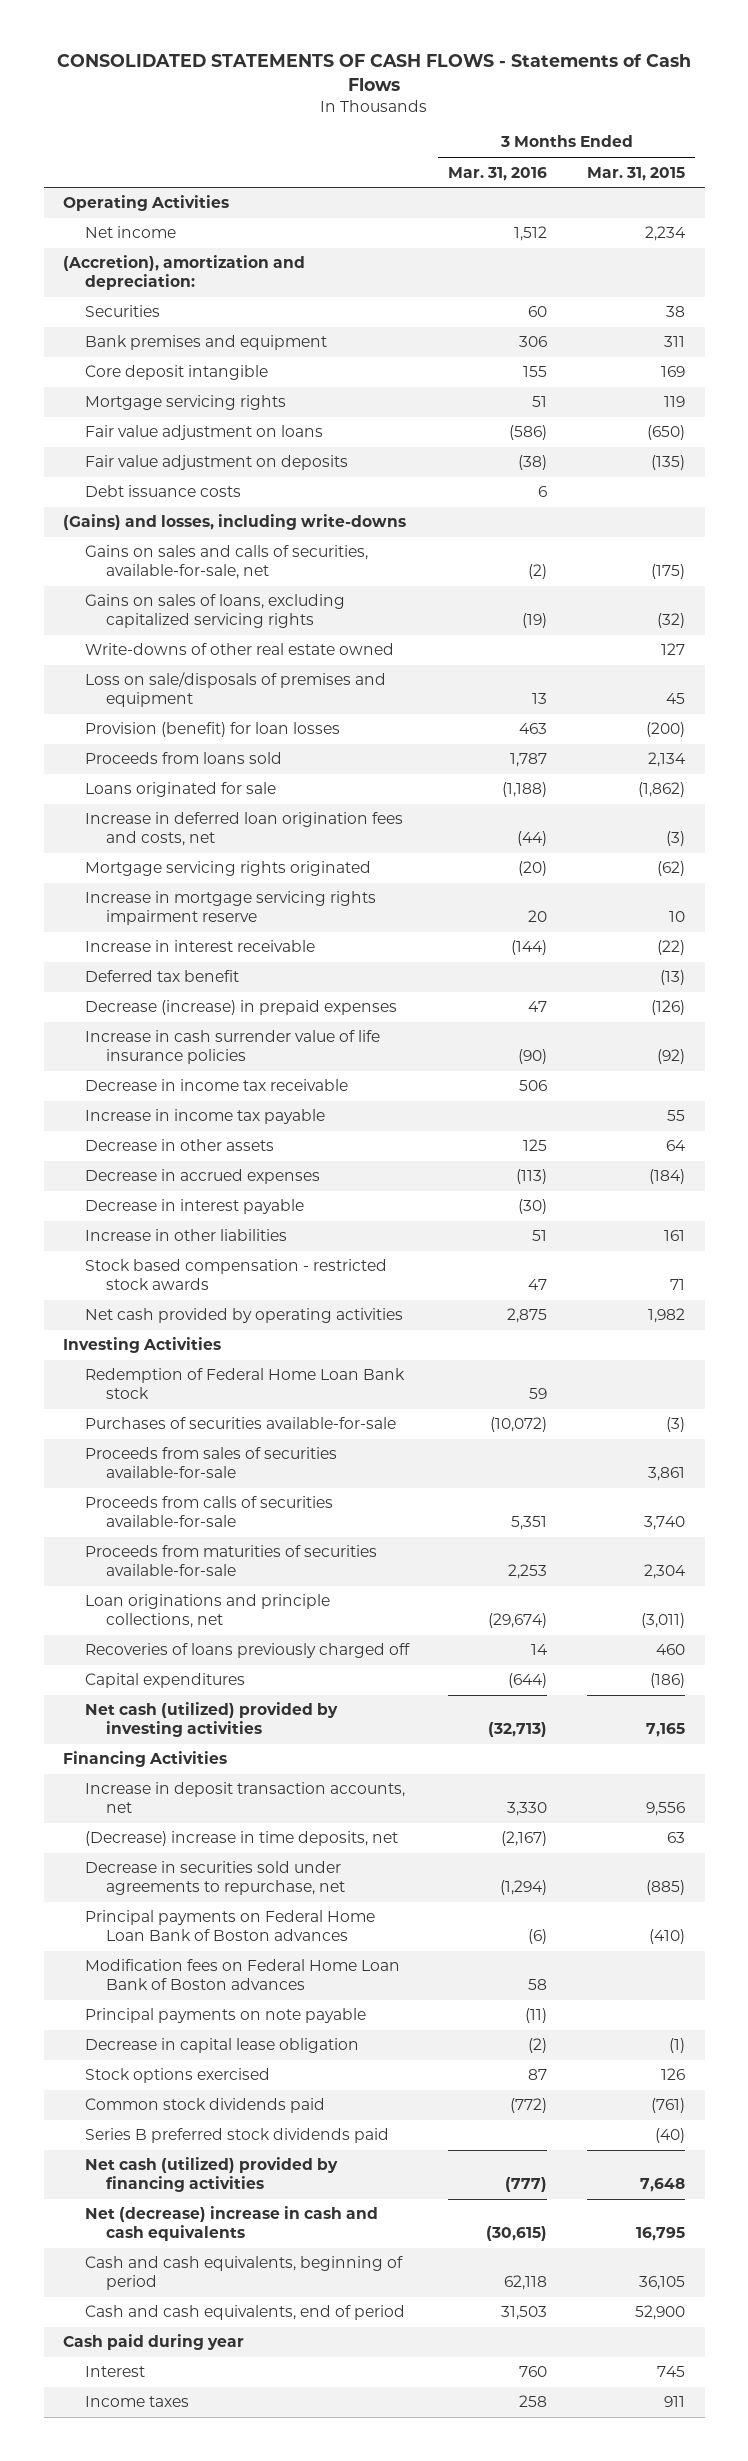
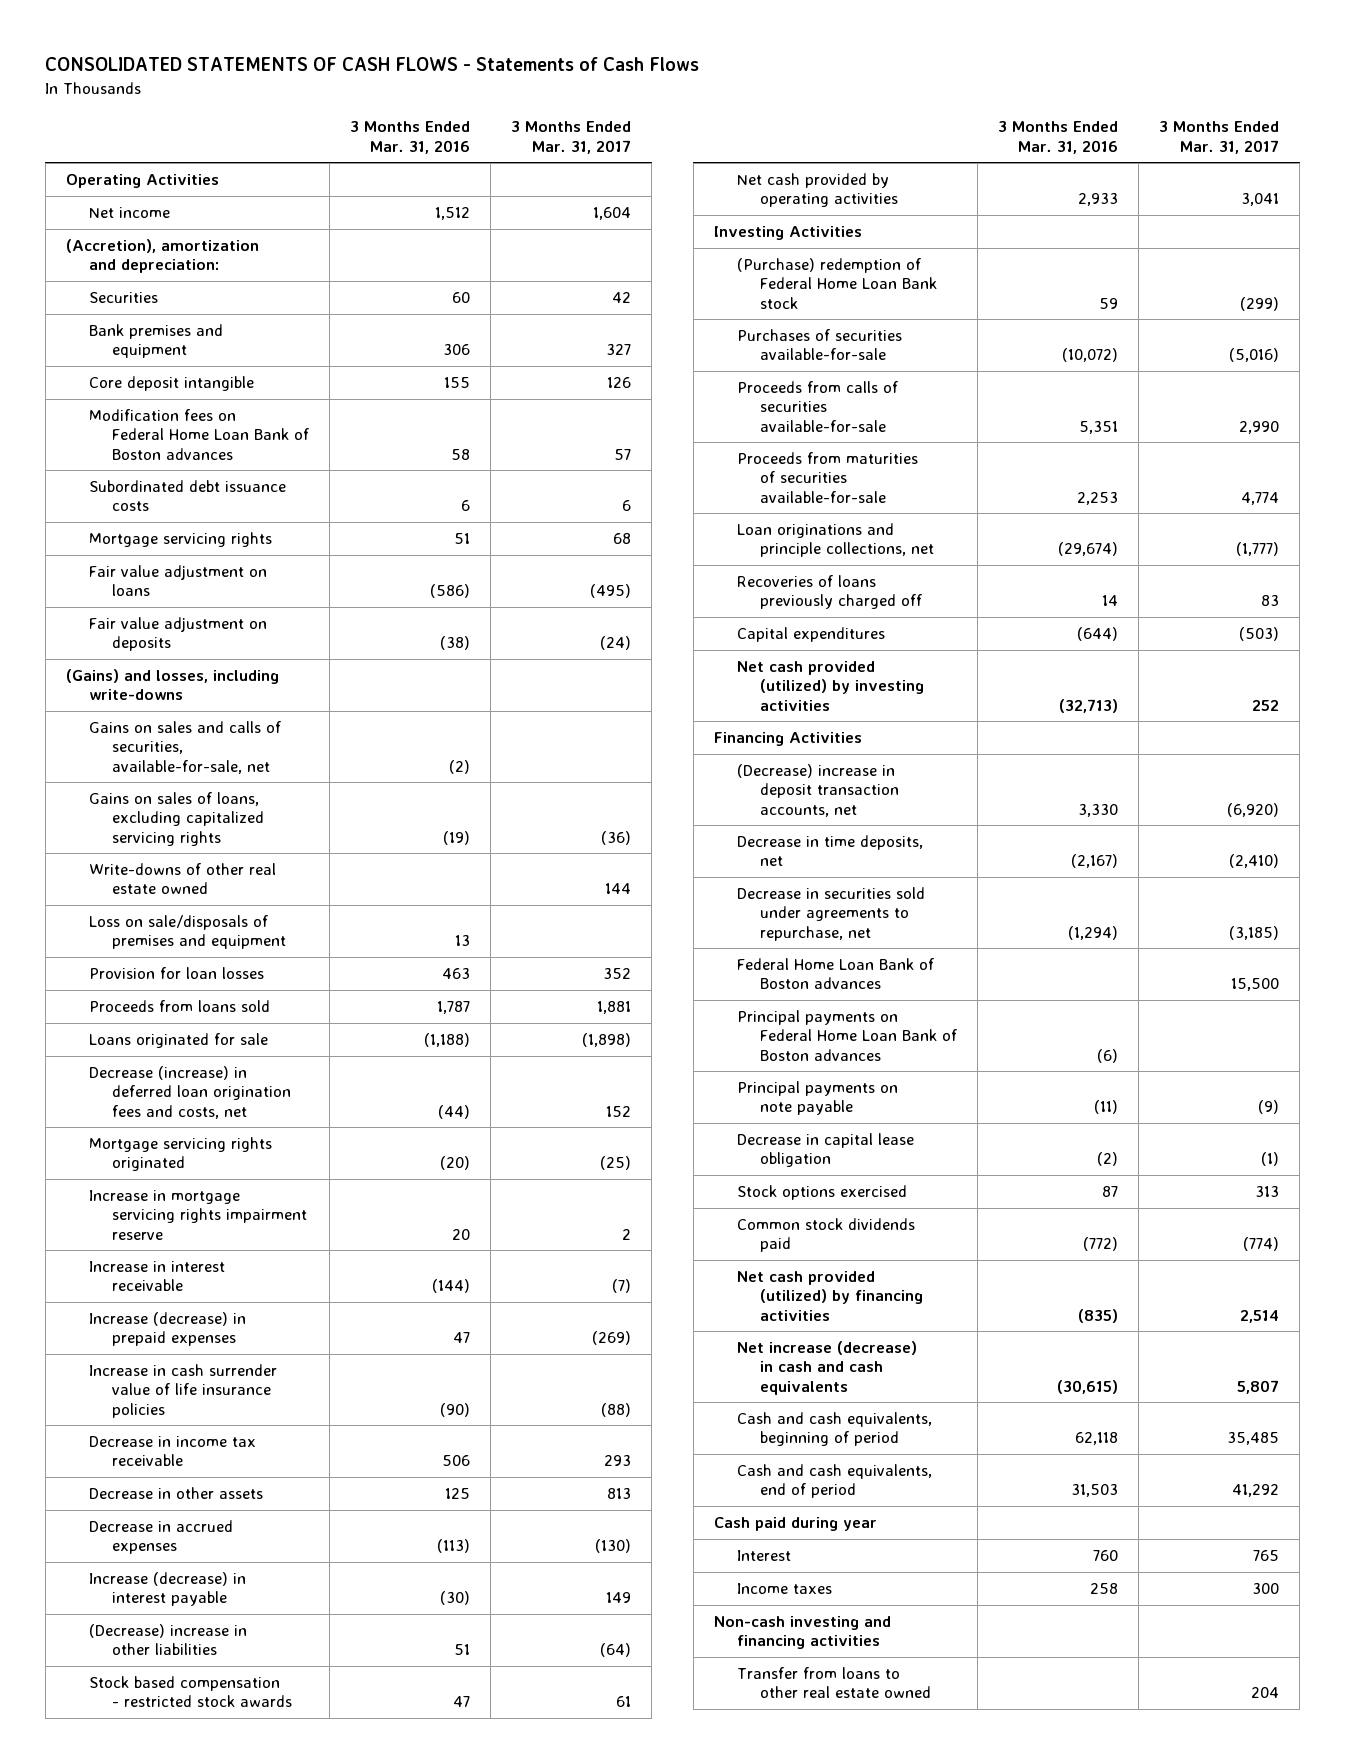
- | 3 Months Ended Mar. 31, 2016 | 3 Months Ended Mar. 31, 2015
+ | 3 Months Ended Mar. 31, 2016 | 3 Months Ended Mar. 31, 2017
moved up: Modification fees on Federal Home Loan Bank of Boston advances | 58 | 57
+ Subordinated debt issuance costs | 6 | 6
- Debt issuance costs | 6 |
- Provision (benefit) for loan losses | 463 | (200)
+ Provision for loan losses | 463 | 352
- Increase in deferred loan origination fees and costs, net | (44) | (3)
+ Decrease (increase) in deferred loan origination fees and costs, net | (44) | 152
- Deferred tax benefit | | (13)
- Decrease (increase) in prepaid expenses | 47 | (126)
+ Increase (decrease) in prepaid expenses | 47 | (269)
- Increase in income tax payable | | 55
- Decrease in interest payable | (30) |
- Increase in other liabilities | 51 | 161
+ Increase (decrease) in interest payable | (30) | 149
+ (Decrease) increase in other liabilities | 51 | (64)
- Net cash provided by operating activities | 2,875 | 1,982
+ Net cash provided by operating activities | 2,933 | 3,041
- Redemption of Federal Home Loan Bank stock | 59 |
+ (Purchase) redemption of Federal Home Loan Bank stock | 59 | (299)
- Proceeds from sales of securities available-for-sale | | 3,861
- Net cash (utilized) provided by investing activities | (32,713) | 7,165
+ Net cash provided (utilized) by investing activities | (32,713) | 252
- Increase in deposit transaction accounts, net | 3,330 | 9,556
- (Decrease) increase in time deposits, net | (2,167) | 63
+ (Decrease) increase in deposit transaction accounts, net | 3,330 | (6,920)
+ Decrease in time deposits, net | (2,167) | (2,410)
+ Federal Home Loan Bank of Boston advances | | 15,500
- Series B preferred stock dividends paid | | (40)
- Net cash (utilized) provided by financing activities | (777) | 7,648
- Net (decrease) increase in cash and cash equivalents | (30,615) | 16,795
+ Net cash provided (utilized) by financing activities | (835) | 2,514
+ Net increase (decrease) in cash and cash equivalents | (30,615) | 5,807
+ Non-cash investing and financing activities
+ Transfer from loans to other real estate owned | | 204

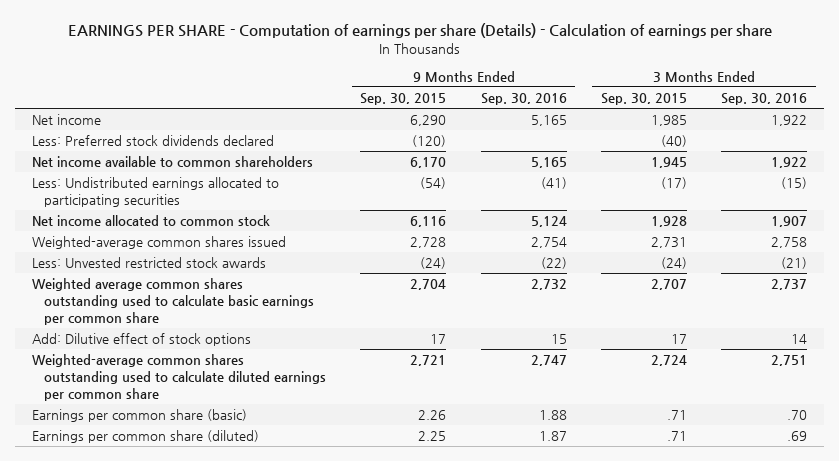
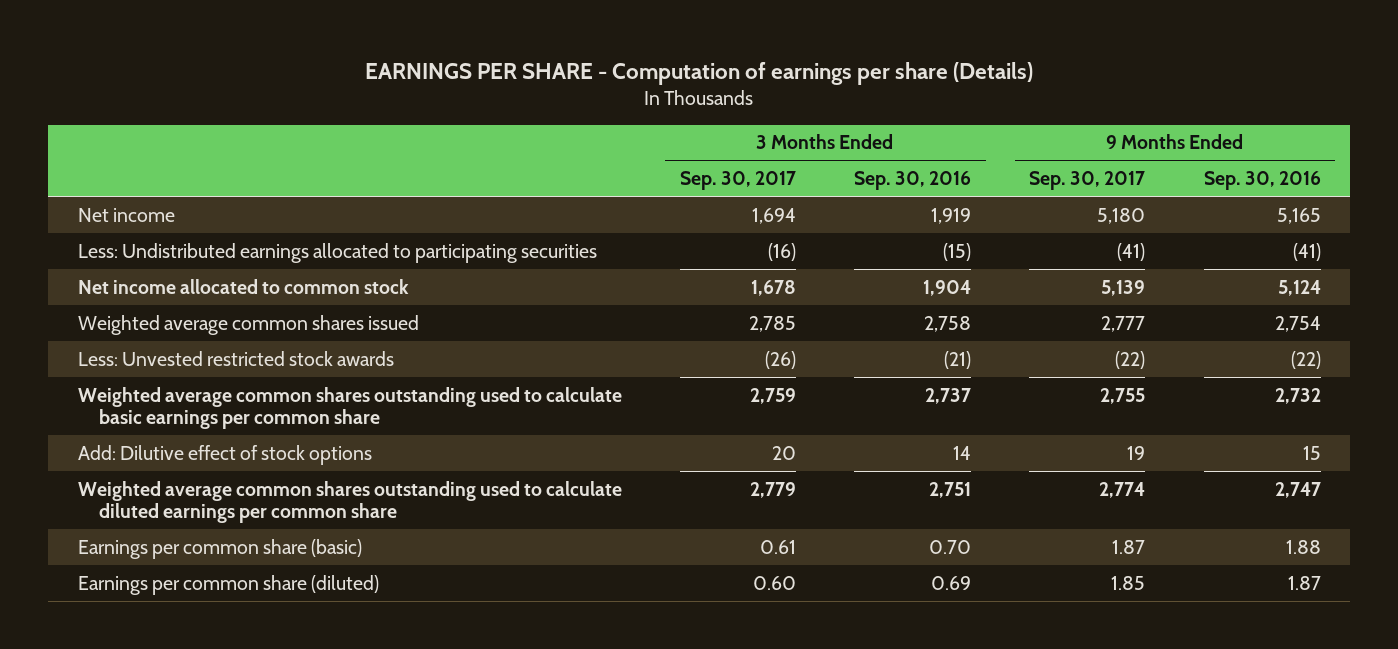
- EARNINGS PER SHARE - Computation of earnings per share (Details) - Calculation of earnings per share
+ EARNINGS PER SHARE - Computation of earnings per share (Details)
- | 9 Months Ended Sep. 30, 2015 | 9 Months Ended Sep. 30, 2016 | 3 Months Ended Sep. 30, 2015 | 3 Months Ended Sep. 30, 2016
+ | 3 Months Ended Sep. 30, 2017 | 3 Months Ended Sep. 30, 2016 | 9 Months Ended Sep. 30, 2017 | 9 Months Ended Sep. 30, 2016
- Net income | 6,290 | 5,165 | 1,985 | 1,922
- Less: Preferred stock dividends declared | (120) | | (40) |
- Net income available to common shareholders | 6,170 | 5,165 | 1,945 | 1,922
+ Net income | 1,694 | 1,919 | 5,180 | 5,165
- Net income allocated to common stock | 6,116 | 5,124 | 1,928 | 1,907
- Weighted-average common shares issued | 2,728 | 2,754 | 2,731 | 2,758
+ Net income allocated to common stock | 1,678 | 1,904 | 5,139 | 5,124
+ Weighted average common shares issued | 2,785 | 2,758 | 2,777 | 2,754
- Weighted-average common shares outstanding used to calculate diluted earnings per common share | 2,721 | 2,747 | 2,724 | 2,751
- Earnings per common share (basic) | 2.26 | 1.88 | .71 | .70
- Earnings per common share (diluted) | 2.25 | 1.87 | .71 | .69
+ Weighted average common shares outstanding used to calculate diluted earnings per common share | 2,779 | 2,751 | 2,774 | 2,747
+ Earnings per common share (basic) | 0.61 | 0.70 | 1.87 | 1.88
+ Earnings per common share (diluted) | 0.60 | 0.69 | 1.85 | 1.87

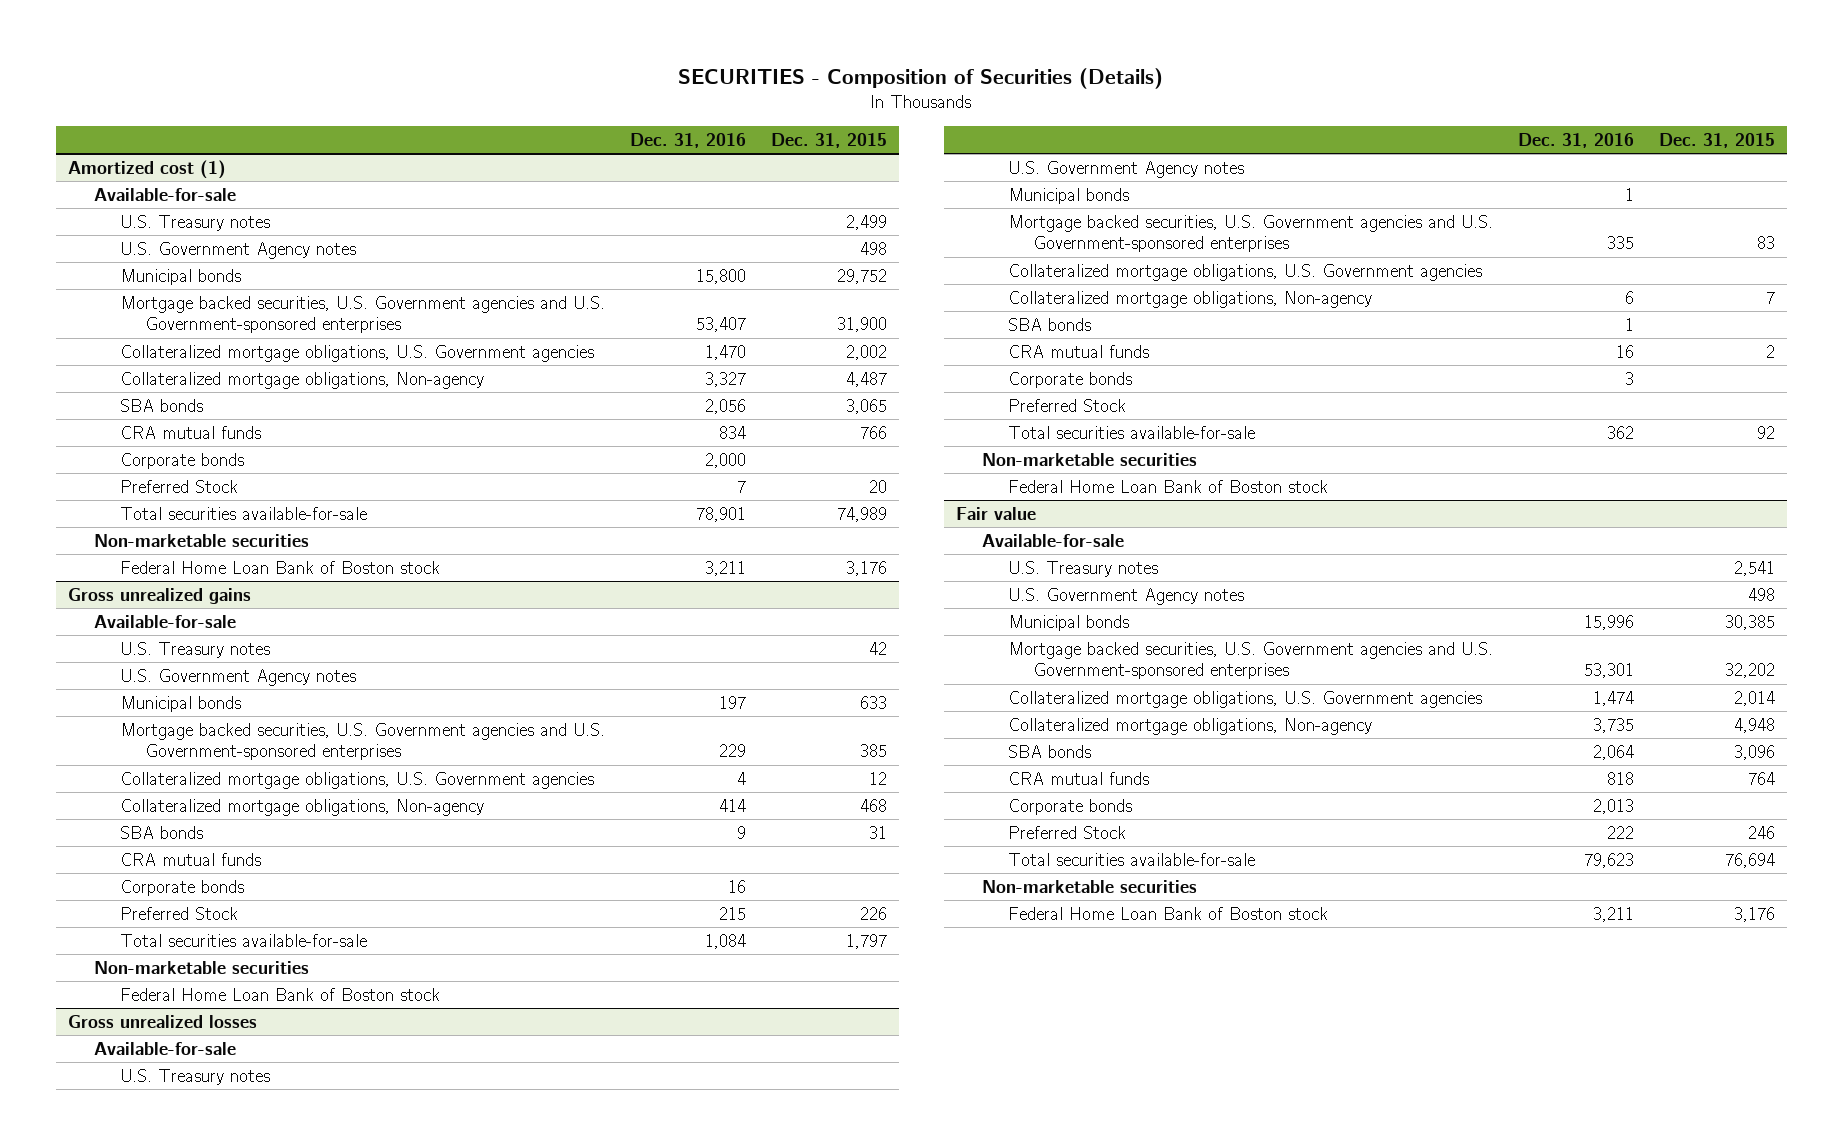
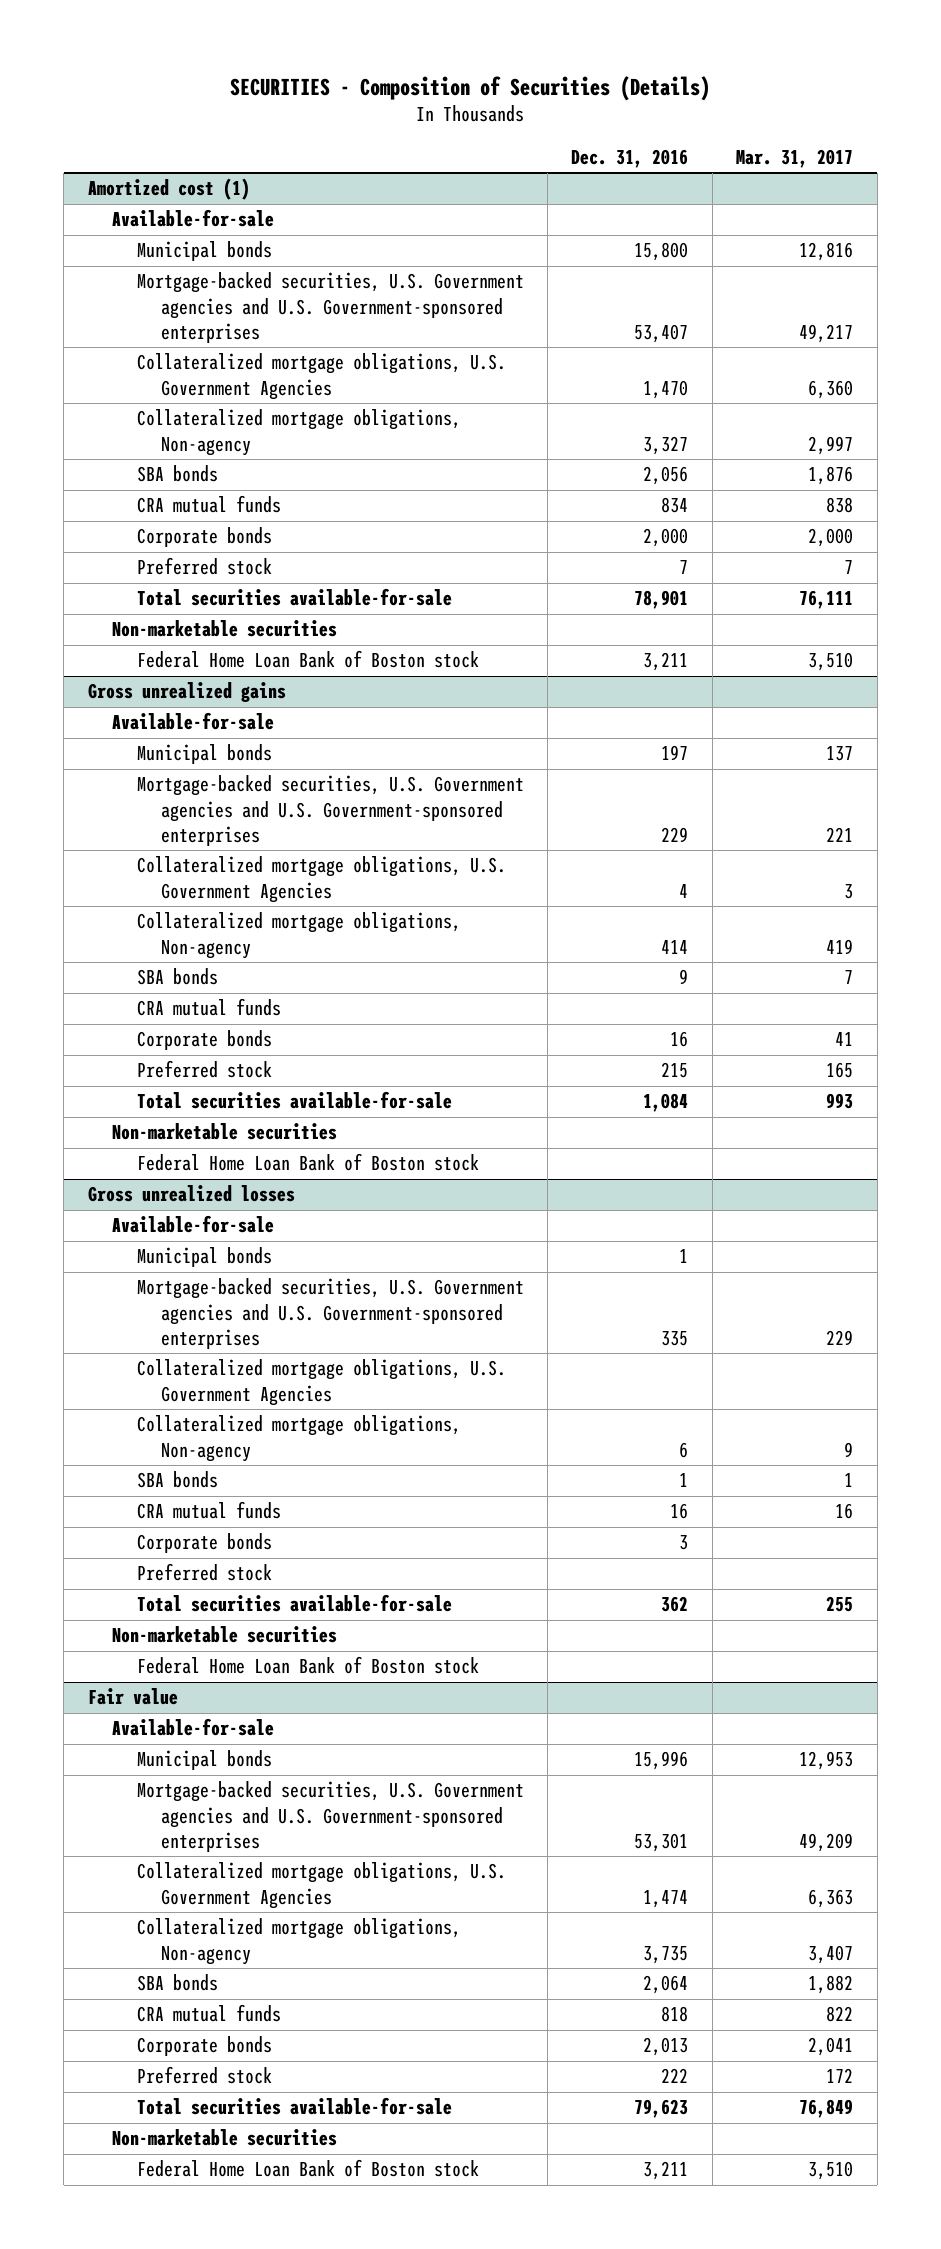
- | Dec. 31, 2016 | Dec. 31, 2015
+ | Dec. 31, 2016 | Mar. 31, 2017
@ Amortized cost (1)
- U.S. Treasury notes | | 2,499
- U.S. Government Agency notes | | 498
- Mortgage backed securities, U.S. Government agencies and U.S. Government-sponsored enterprises | 53,407 | 31,900
- Collateralized mortgage obligations, U.S. Government agencies | 1,470 | 2,002
+ Mortgage-backed securities, U.S. Government agencies and U.S. Government-sponsored enterprises | 53,407 | 49,217
+ Collateralized mortgage obligations, U.S. Government Agencies | 1,470 | 6,360
- Preferred Stock | 7 | 20
+ Preferred stock | 7 | 7
@ Gross unrealized gains
- U.S. Treasury notes | | 42
- U.S. Government Agency notes
- Mortgage backed securities, U.S. Government agencies and U.S. Government-sponsored enterprises | 229 | 385
- Collateralized mortgage obligations, U.S. Government agencies | 4 | 12
+ Mortgage-backed securities, U.S. Government agencies and U.S. Government-sponsored enterprises | 229 | 221
+ Collateralized mortgage obligations, U.S. Government Agencies | 4 | 3
- Preferred Stock | 215 | 226
+ Preferred stock | 215 | 165
@ Gross unrealized losses
- U.S. Treasury notes
- U.S. Government Agency notes
- Mortgage backed securities, U.S. Government agencies and U.S. Government-sponsored enterprises | 335 | 83
- Collateralized mortgage obligations, U.S. Government agencies
+ Mortgage-backed securities, U.S. Government agencies and U.S. Government-sponsored enterprises | 335 | 229
+ Collateralized mortgage obligations, U.S. Government Agencies
- Preferred Stock
+ Preferred stock
@ Fair value
- U.S. Treasury notes | | 2,541
- U.S. Government Agency notes | | 498
- Mortgage backed securities, U.S. Government agencies and U.S. Government-sponsored enterprises | 53,301 | 32,202
- Collateralized mortgage obligations, U.S. Government agencies | 1,474 | 2,014
+ Mortgage-backed securities, U.S. Government agencies and U.S. Government-sponsored enterprises | 53,301 | 49,209
+ Collateralized mortgage obligations, U.S. Government Agencies | 1,474 | 6,363
- Preferred Stock | 222 | 246
+ Preferred stock | 222 | 172

